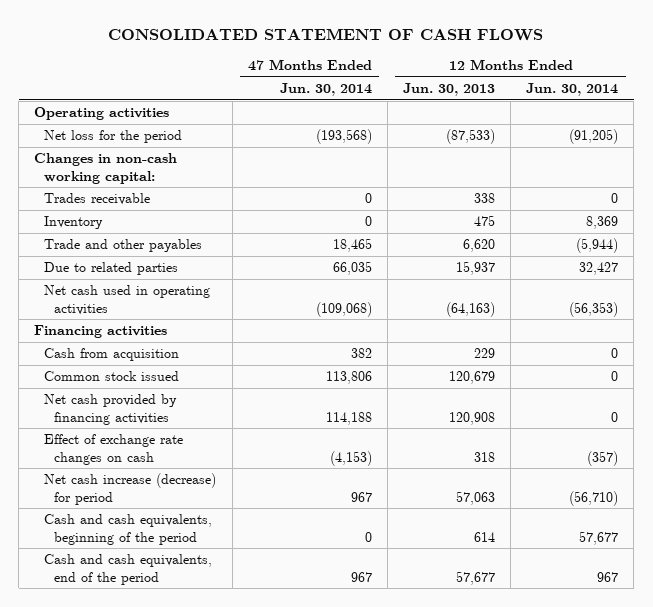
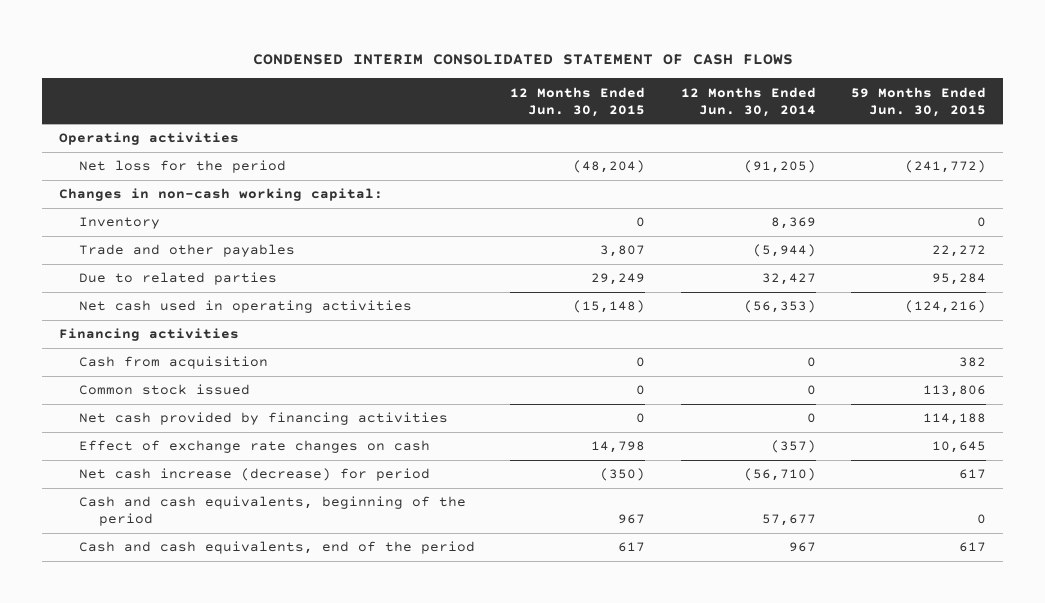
- CONSOLIDATED STATEMENT OF CASH FLOWS
+ CONDENSED INTERIM CONSOLIDATED STATEMENT OF CASH FLOWS
- | 47 Months Ended Jun. 30, 2014 | 12 Months Ended Jun. 30, 2013 | 12 Months Ended Jun. 30, 2014
+ | 12 Months Ended Jun. 30, 2015 | 12 Months Ended Jun. 30, 2014 | 59 Months Ended Jun. 30, 2015
- Trades receivable | 0 | 338 | 0

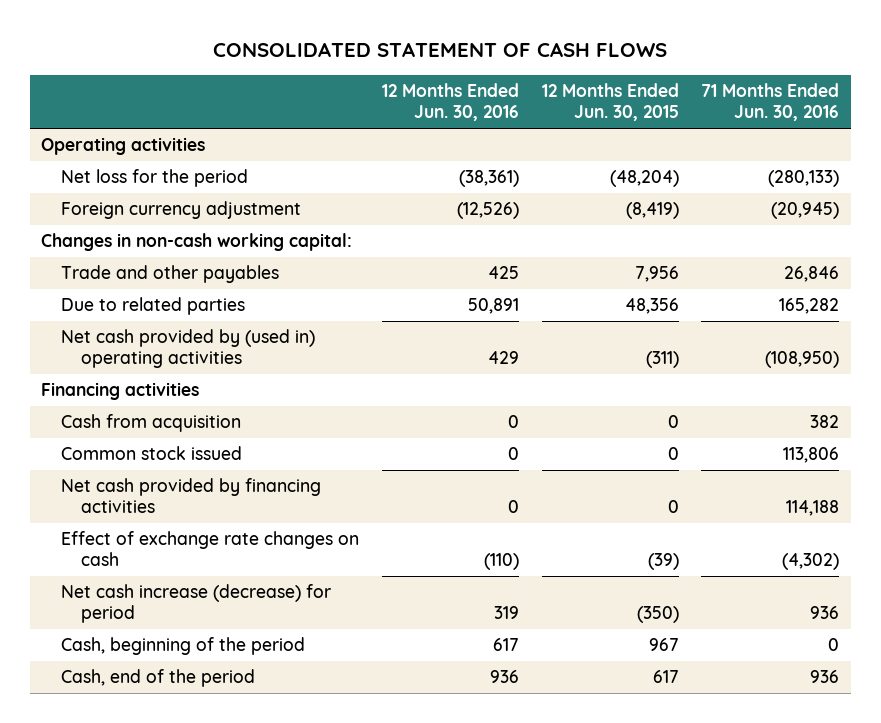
- CONDENSED INTERIM CONSOLIDATED STATEMENT OF CASH FLOWS
+ CONSOLIDATED STATEMENT OF CASH FLOWS
- | 12 Months Ended Jun. 30, 2015 | 12 Months Ended Jun. 30, 2014 | 59 Months Ended Jun. 30, 2015
+ | 12 Months Ended Jun. 30, 2016 | 12 Months Ended Jun. 30, 2015 | 71 Months Ended Jun. 30, 2016
+ Foreign currency adjustment | (12,526) | (8,419) | (20,945)
- Inventory | 0 | 8,369 | 0
- Trade and other payables | 3,807 | (5,944) | 22,272
- Due to related parties | 29,249 | 32,427 | 95,284
- Net cash used in operating activities | (15,148) | (56,353) | (124,216)
+ Trade and other payables | 425 | 7,956 | 26,846
+ Due to related parties | 50,891 | 48,356 | 165,282
+ Net cash provided by (used in) operating activities | 429 | (311) | (108,950)
- Effect of exchange rate changes on cash | 14,798 | (357) | 10,645
+ Effect of exchange rate changes on cash | (110) | (39) | (4,302)
- Cash and cash equivalents, beginning of the period | 967 | 57,677 | 0
- Cash and cash equivalents, end of the period | 617 | 967 | 617
+ Cash, beginning of the period | 617 | 967 | 0
+ Cash, end of the period | 936 | 617 | 936

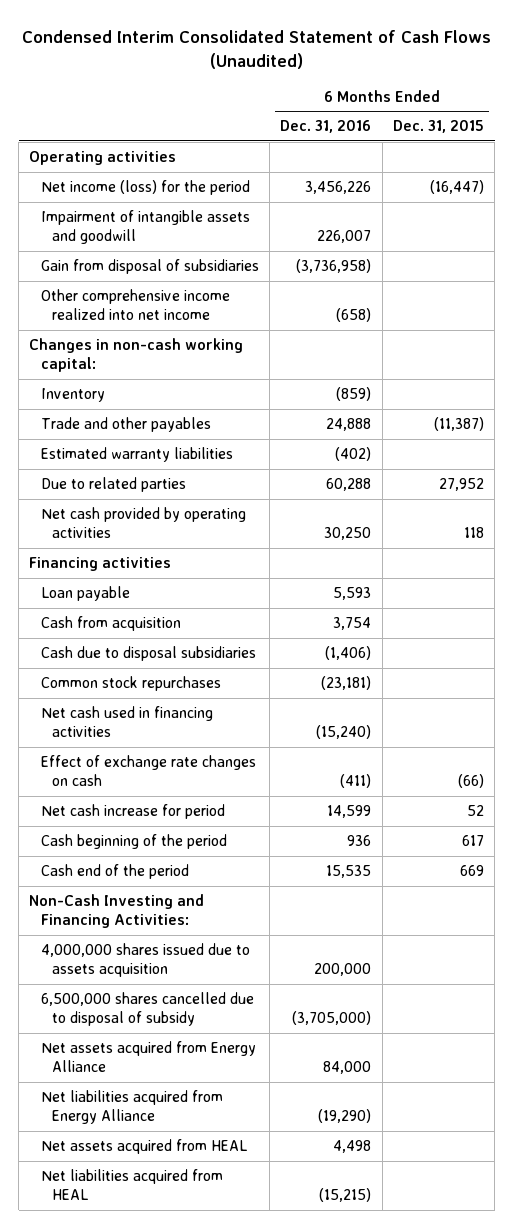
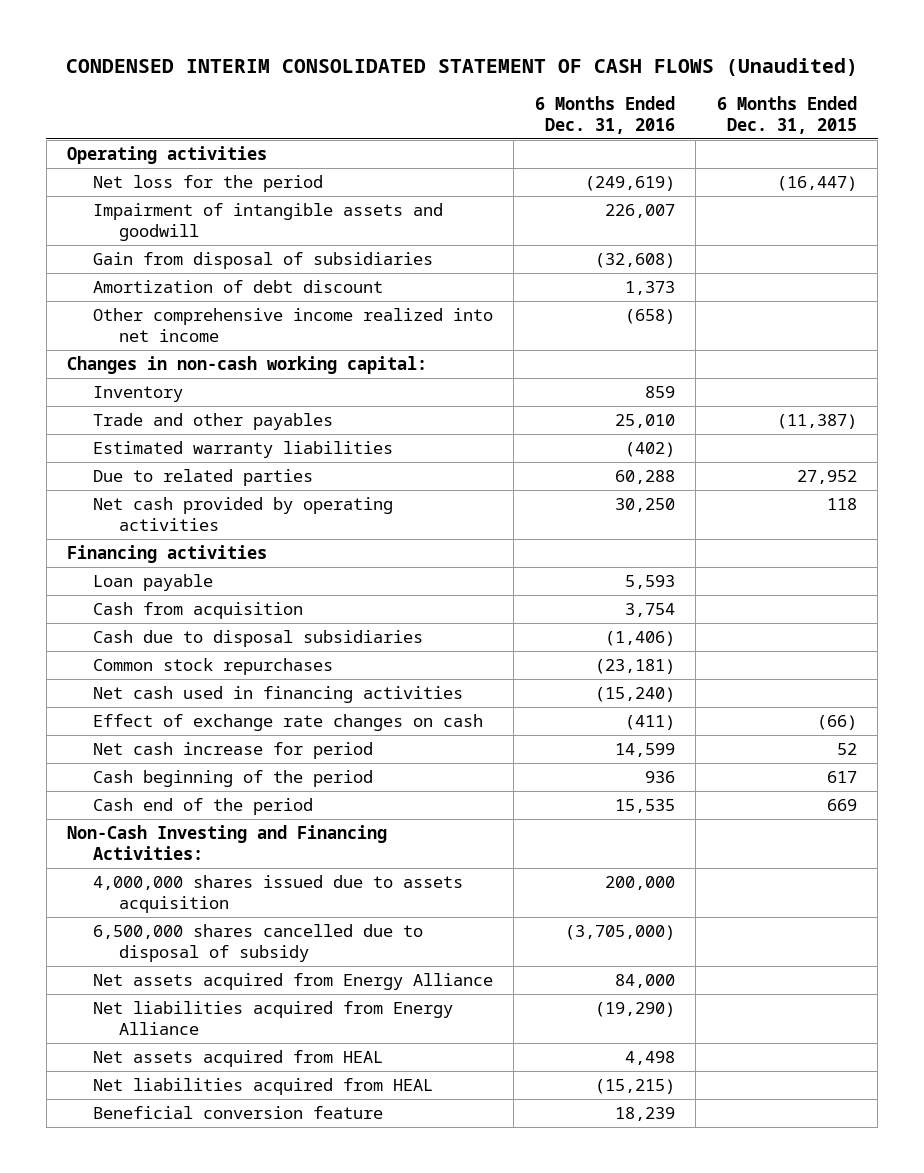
- Condensed Interim Consolidated Statement of Cash Flows (Unaudited)
+ CONDENSED INTERIM CONSOLIDATED STATEMENT OF CASH FLOWS (Unaudited)
- Net income (loss) for the period | 3,456,226 | (16,447)
+ Net loss for the period | (249,619) | (16,447)
- Gain from disposal of subsidiaries | (3,736,958) |
+ Gain from disposal of subsidiaries | (32,608) |
+ Amortization of debt discount | 1,373 |
- Inventory | (859) |
- Trade and other payables | 24,888 | (11,387)
+ Inventory | 859 |
+ Trade and other payables | 25,010 | (11,387)
+ Beneficial conversion feature | 18,239 |

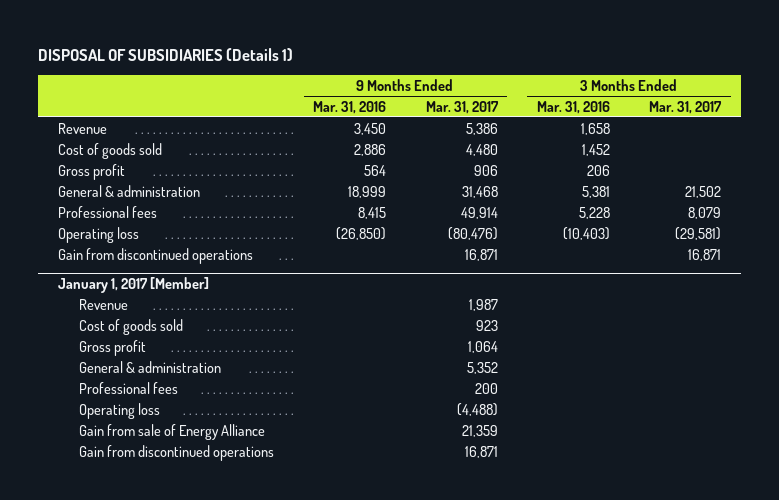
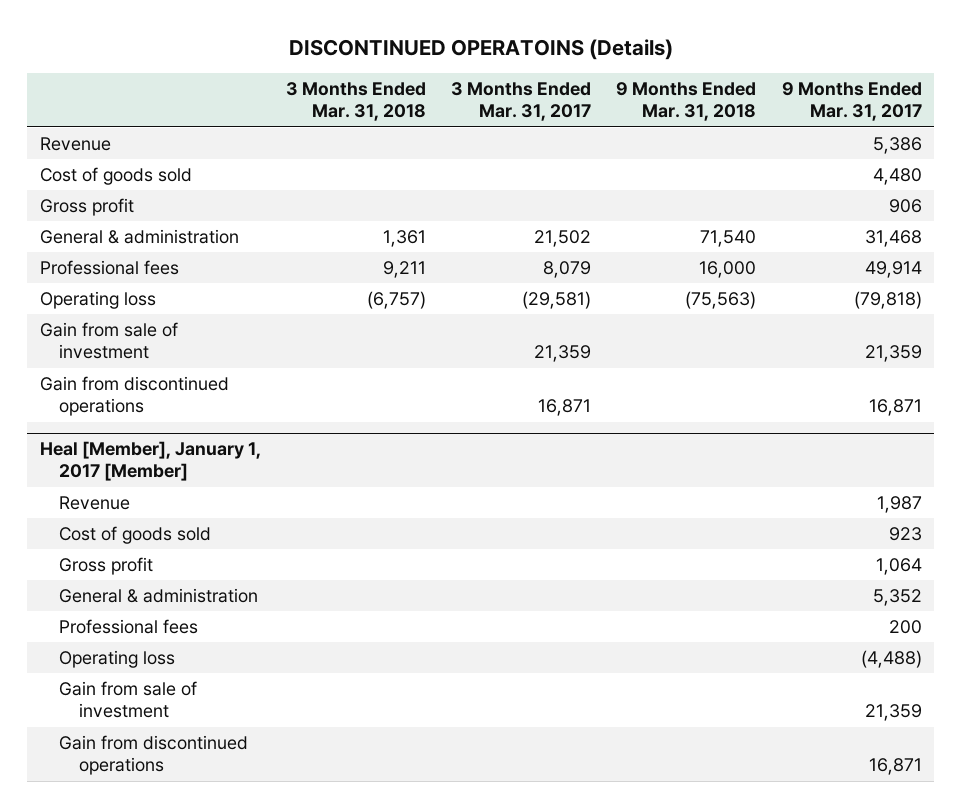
- DISPOSAL OF SUBSIDIARIES (Details 1)
+ DISCONTINUED OPERATOINS (Details)
- | 9 Months Ended Mar. 31, 2016 | 9 Months Ended Mar. 31, 2017 | 3 Months Ended Mar. 31, 2016 | 3 Months Ended Mar. 31, 2017
+ | 3 Months Ended Mar. 31, 2018 | 3 Months Ended Mar. 31, 2017 | 9 Months Ended Mar. 31, 2018 | 9 Months Ended Mar. 31, 2017
- Operating loss | (26,850) | (80,476) | (10,403) | (29,581)
+ Operating loss | (6,757) | (29,581) | (75,563) | (79,818)
+ Gain from sale of investment | | 21,359 | | 21,359
- January 1, 2017 [Member]
+ Heal [Member], January 1, 2017 [Member]
- Gain from sale of Energy Alliance | | 21,359 | |
+ Gain from sale of investment | | | | 21,359

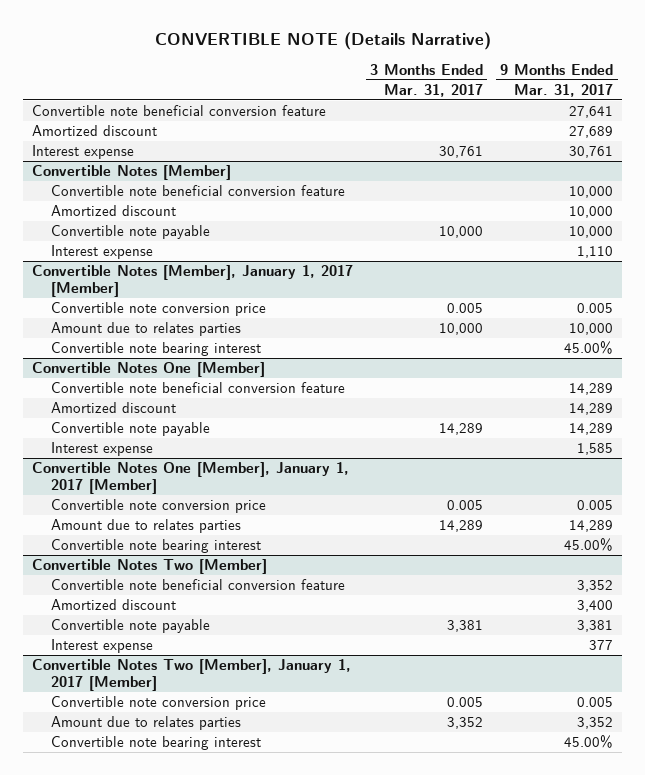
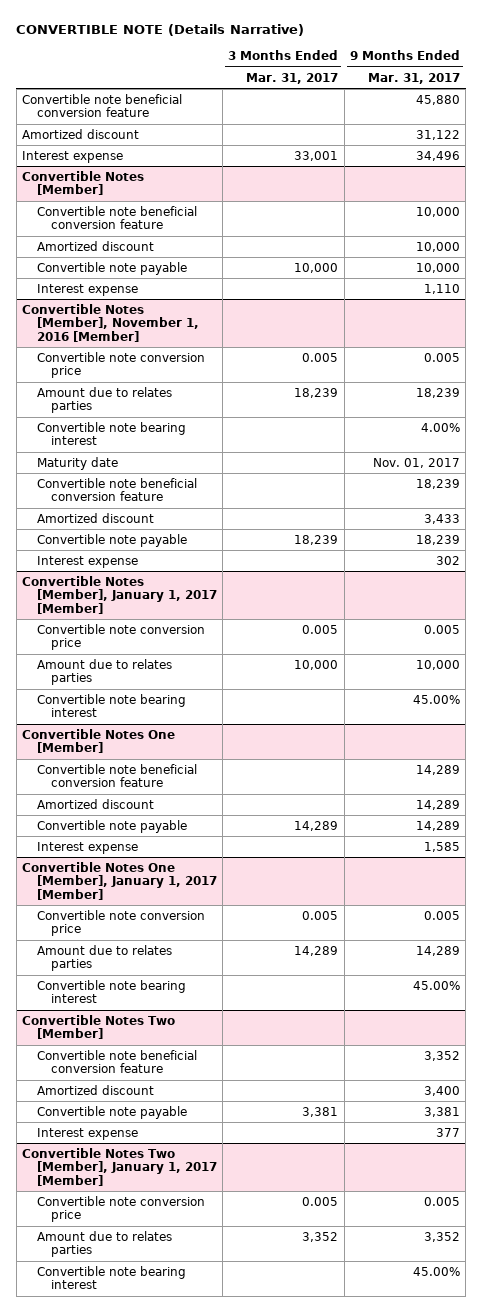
- Convertible note beneficial conversion feature | | 27,641
- Amortized discount | | 27,689
- Interest expense | 30,761 | 30,761
+ Convertible note beneficial conversion feature | | 45,880
+ Amortized discount | | 31,122
+ Interest expense | 33,001 | 34,496
+ Convertible Notes [Member], November 1, 2016 [Member]
+ Convertible note conversion price | 0.005 | 0.005
+ Amount due to relates parties | 18,239 | 18,239
+ Convertible note bearing interest | | 4.00%
+ Maturity date | | Nov. 01, 2017
+ Convertible note beneficial conversion feature | | 18,239
+ Amortized discount | | 3,433
+ Convertible note payable | 18,239 | 18,239
+ Interest expense | | 302

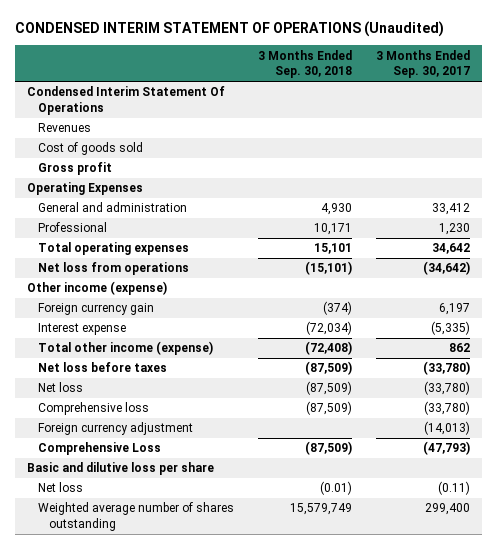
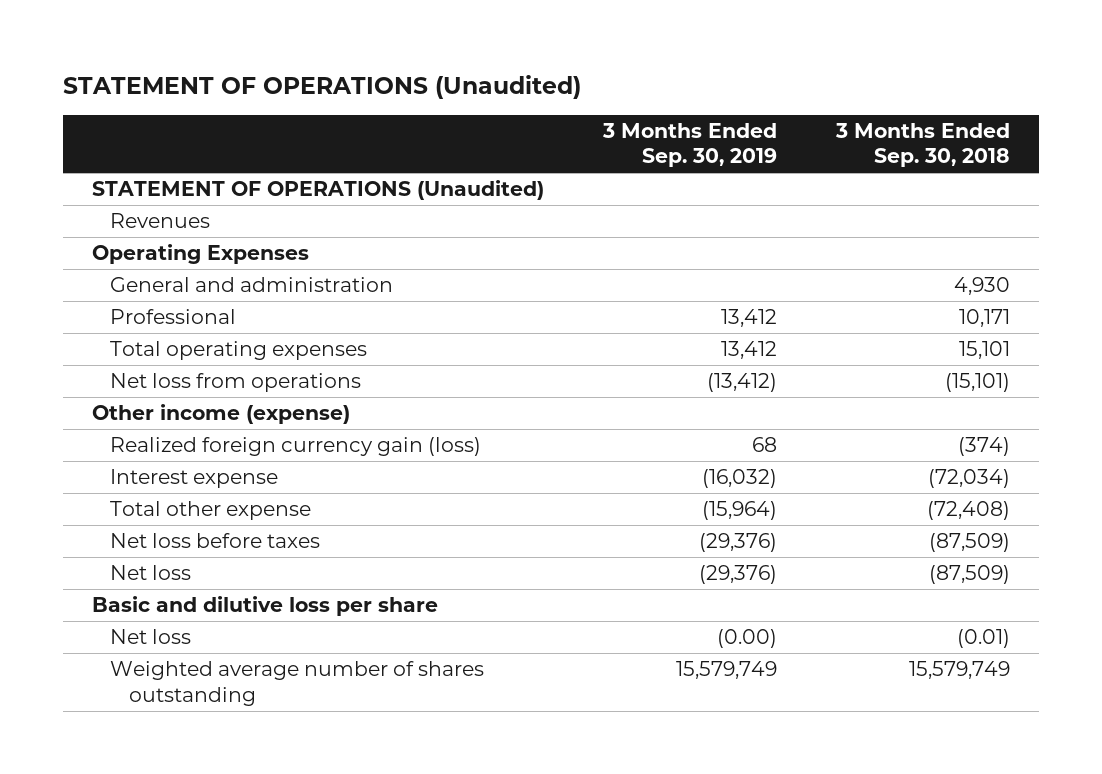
- CONDENSED INTERIM STATEMENT OF OPERATIONS (Unaudited)
+ STATEMENT OF OPERATIONS (Unaudited)
- | 3 Months Ended Sep. 30, 2018 | 3 Months Ended Sep. 30, 2017
+ | 3 Months Ended Sep. 30, 2019 | 3 Months Ended Sep. 30, 2018
- Condensed Interim Statement Of Operations
+ STATEMENT OF OPERATIONS (Unaudited)
- Cost of goods sold
- Gross profit
- Foreign currency gain | (374) | 6,197
+ Realized foreign currency gain (loss) | 68 | (374)
- Total other income (expense) | (72,408) | 862
+ Total other expense | (15,964) | (72,408)
- Comprehensive loss | (87,509) | (33,780)
- Foreign currency adjustment | | (14,013)
- Comprehensive Loss | (87,509) | (47,793)

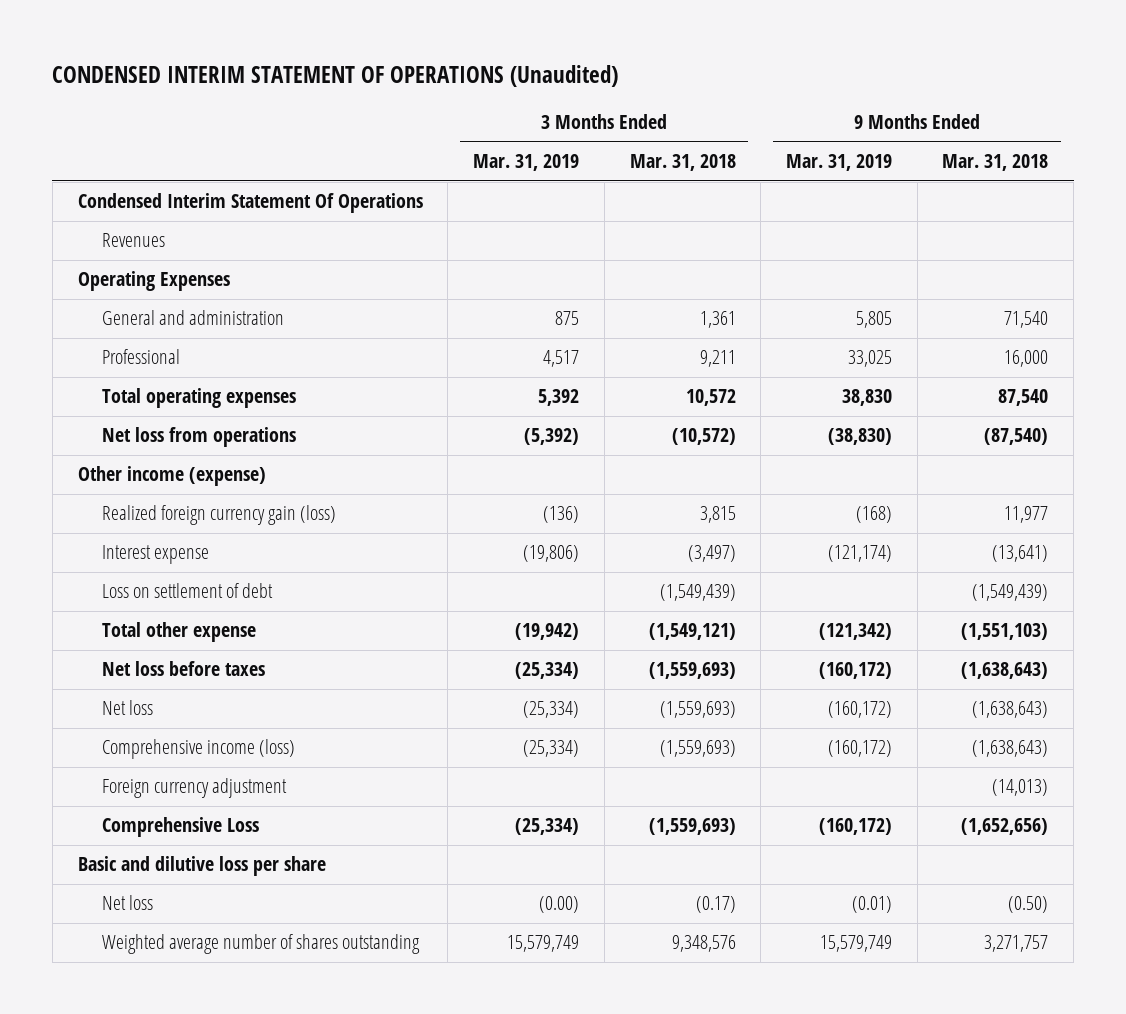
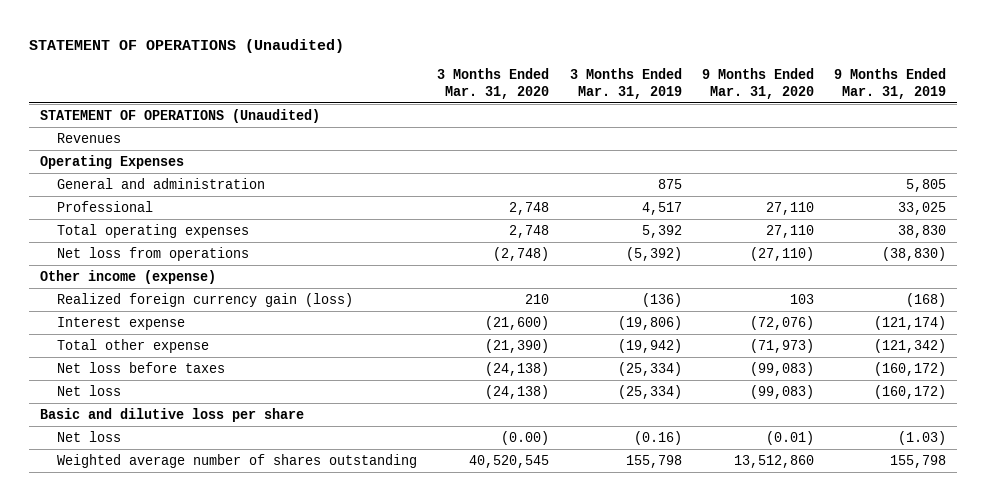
- CONDENSED INTERIM STATEMENT OF OPERATIONS (Unaudited)
+ STATEMENT OF OPERATIONS (Unaudited)
- | 3 Months Ended Mar. 31, 2019 | 3 Months Ended Mar. 31, 2018 | 9 Months Ended Mar. 31, 2019 | 9 Months Ended Mar. 31, 2018
+ | 3 Months Ended Mar. 31, 2020 | 3 Months Ended Mar. 31, 2019 | 9 Months Ended Mar. 31, 2020 | 9 Months Ended Mar. 31, 2019
- Condensed Interim Statement Of Operations
+ STATEMENT OF OPERATIONS (Unaudited)
- Loss on settlement of debt | | (1,549,439) | | (1,549,439)
- Comprehensive income (loss) | (25,334) | (1,559,693) | (160,172) | (1,638,643)
- Foreign currency adjustment | | | | (14,013)
- Comprehensive Loss | (25,334) | (1,559,693) | (160,172) | (1,652,656)
- Net loss | (0.00) | (0.17) | (0.01) | (0.50)
- Weighted average number of shares outstanding | 15,579,749 | 9,348,576 | 15,579,749 | 3,271,757
+ Net loss | (0.00) | (0.16) | (0.01) | (1.03)
+ Weighted average number of shares outstanding | 40,520,545 | 155,798 | 13,512,860 | 155,798

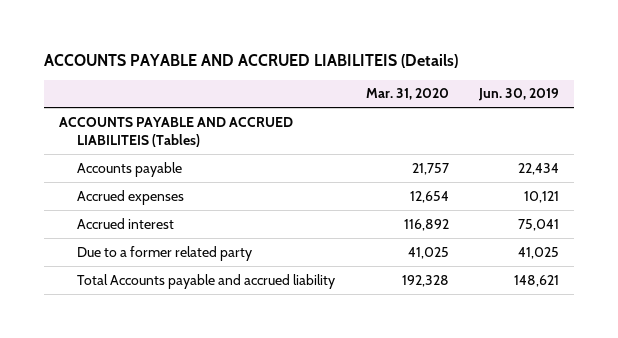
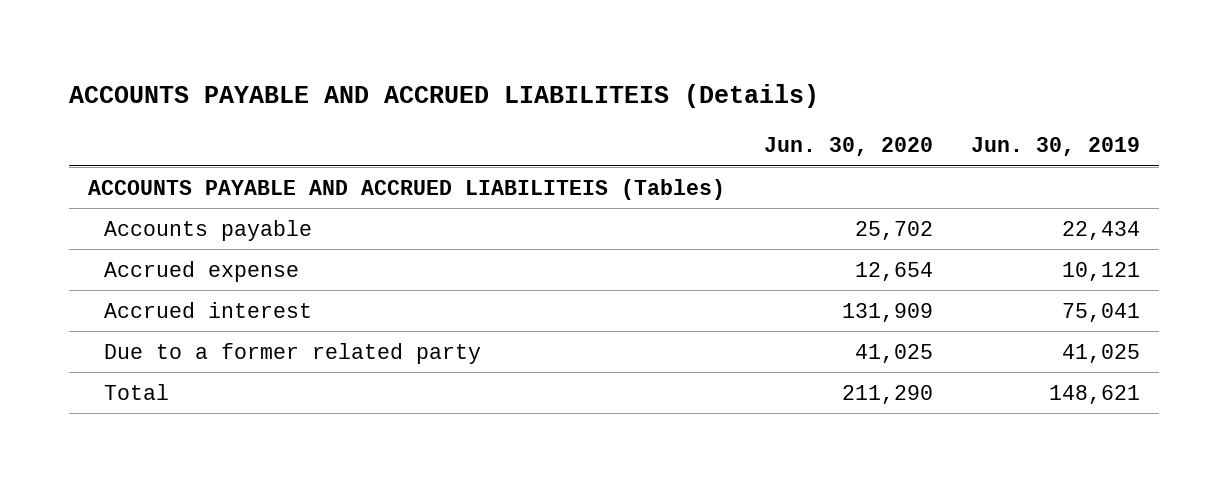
- | Mar. 31, 2020 | Jun. 30, 2019
+ | Jun. 30, 2020 | Jun. 30, 2019
- Accrued expenses | 12,654 | 10,121
+ Accrued expense | 12,654 | 10,121
- Total Accounts payable and accrued liability | 192,328 | 148,621
+ Total | 211,290 | 148,621

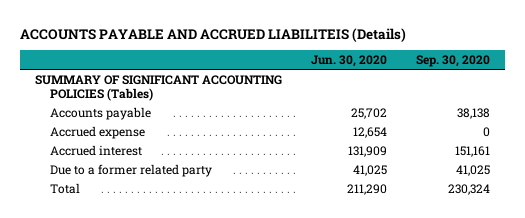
- | Jun. 30, 2020 | Jun. 30, 2019
+ | Jun. 30, 2020 | Sep. 30, 2020
- ACCOUNTS PAYABLE AND ACCRUED LIABILITEIS (Tables)
+ SUMMARY OF SIGNIFICANT ACCOUNTING POLICIES (Tables)

